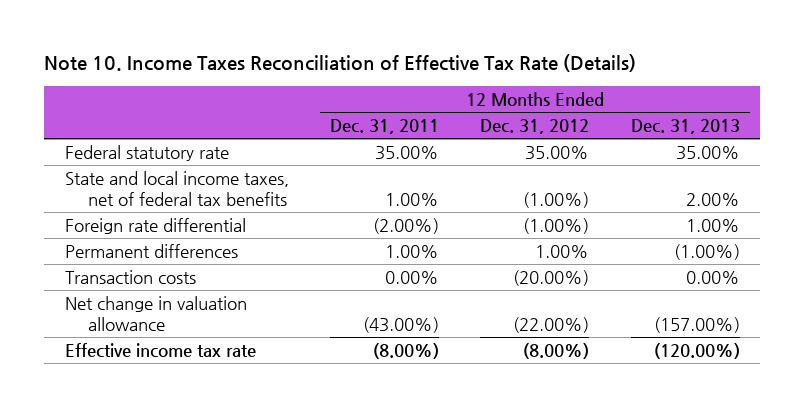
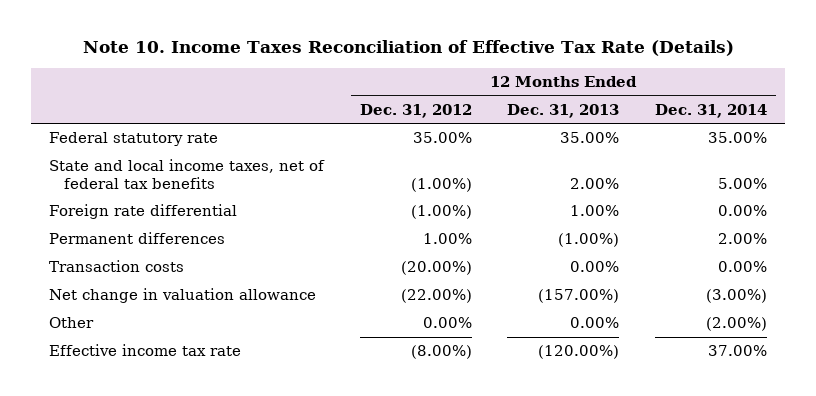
- | 12 Months Ended Dec. 31, 2011 | 12 Months Ended Dec. 31, 2012 | 12 Months Ended Dec. 31, 2013
+ | 12 Months Ended Dec. 31, 2012 | 12 Months Ended Dec. 31, 2013 | 12 Months Ended Dec. 31, 2014
+ Other | 0.00% | 0.00% | (2.00%)

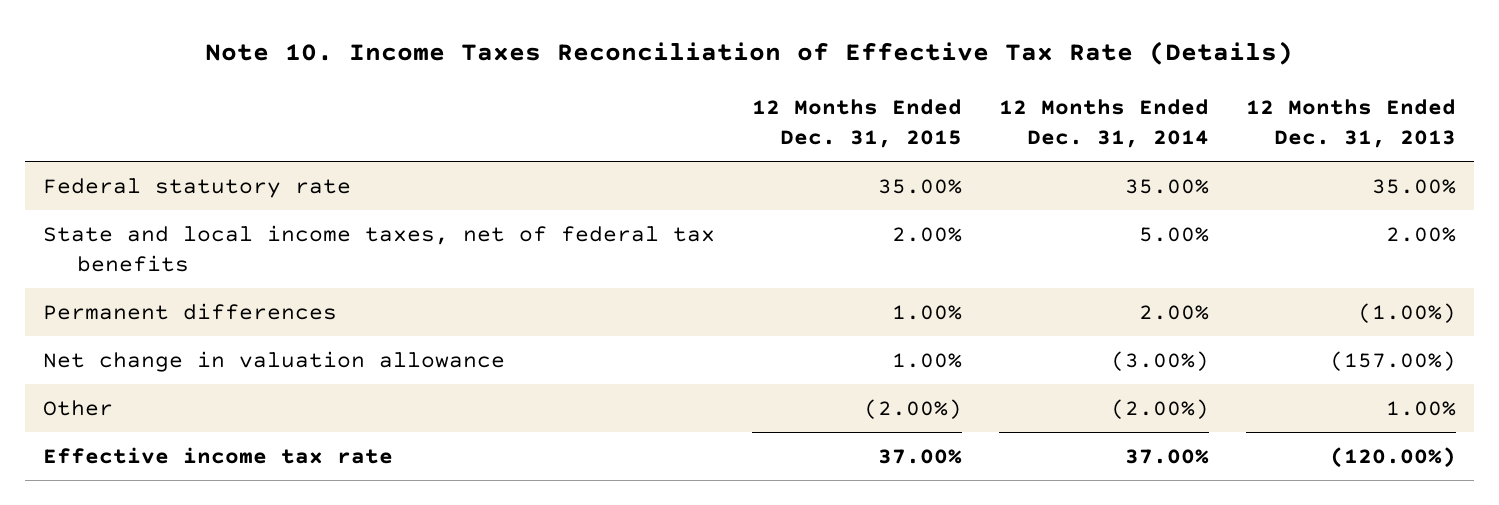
- | 12 Months Ended Dec. 31, 2012 | 12 Months Ended Dec. 31, 2013 | 12 Months Ended Dec. 31, 2014
+ | 12 Months Ended Dec. 31, 2015 | 12 Months Ended Dec. 31, 2014 | 12 Months Ended Dec. 31, 2013
- Foreign rate differential | (1.00%) | 1.00% | 0.00%
- Transaction costs | (20.00%) | 0.00% | 0.00%
- Other | 0.00% | 0.00% | (2.00%)
+ Other | (2.00%) | (2.00%) | 1.00%

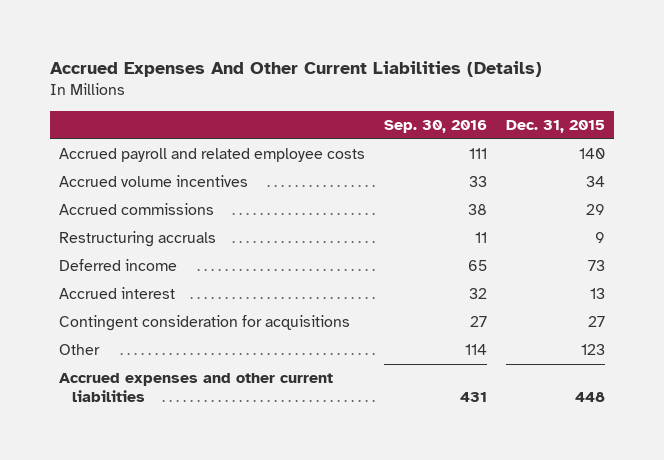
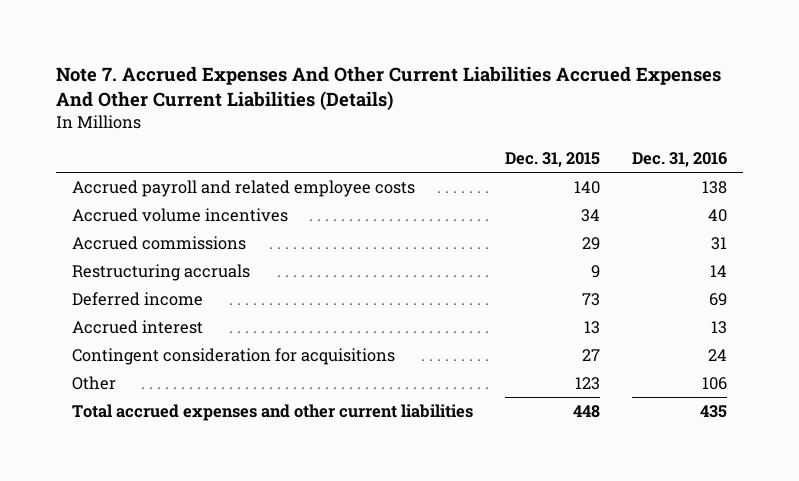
- Accrued Expenses And Other Current Liabilities (Details)
+ Note 7. Accrued Expenses And Other Current Liabilities Accrued Expenses And Other Current Liabilities (Details)
- | Sep. 30, 2016 | Dec. 31, 2015
+ | Dec. 31, 2015 | Dec. 31, 2016
- Accrued expenses and other current liabilities | 431 | 448
+ Total accrued expenses and other current liabilities | 448 | 435

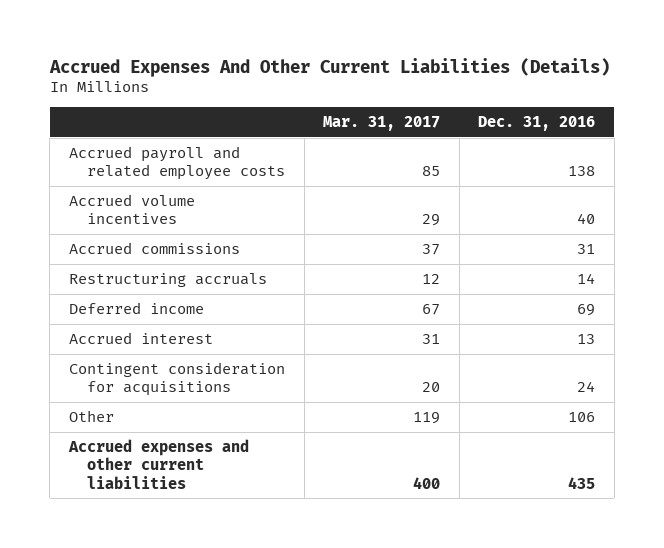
- Note 7. Accrued Expenses And Other Current Liabilities Accrued Expenses And Other Current Liabilities (Details)
+ Accrued Expenses And Other Current Liabilities (Details)
- | Dec. 31, 2015 | Dec. 31, 2016
+ | Mar. 31, 2017 | Dec. 31, 2016
- Total accrued expenses and other current liabilities | 448 | 435
+ Accrued expenses and other current liabilities | 400 | 435

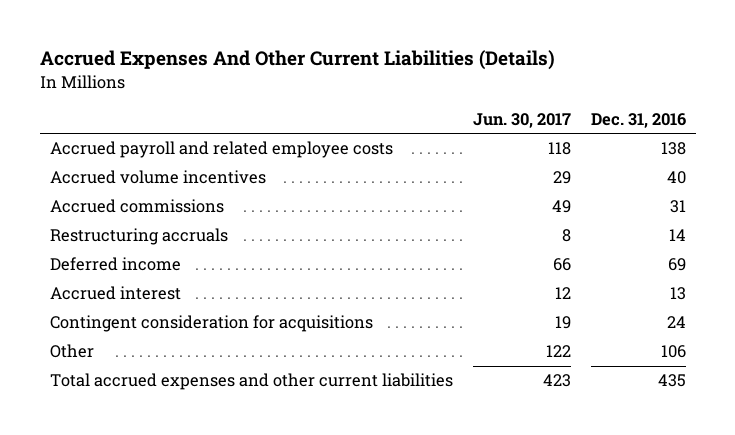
- | Mar. 31, 2017 | Dec. 31, 2016
+ | Jun. 30, 2017 | Dec. 31, 2016
- Accrued expenses and other current liabilities | 400 | 435
+ Total accrued expenses and other current liabilities | 423 | 435

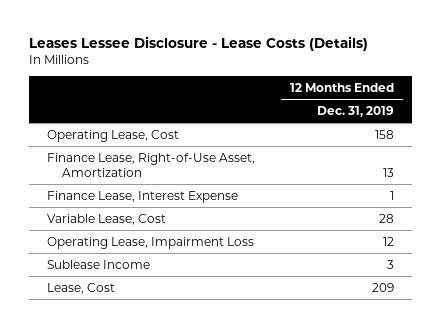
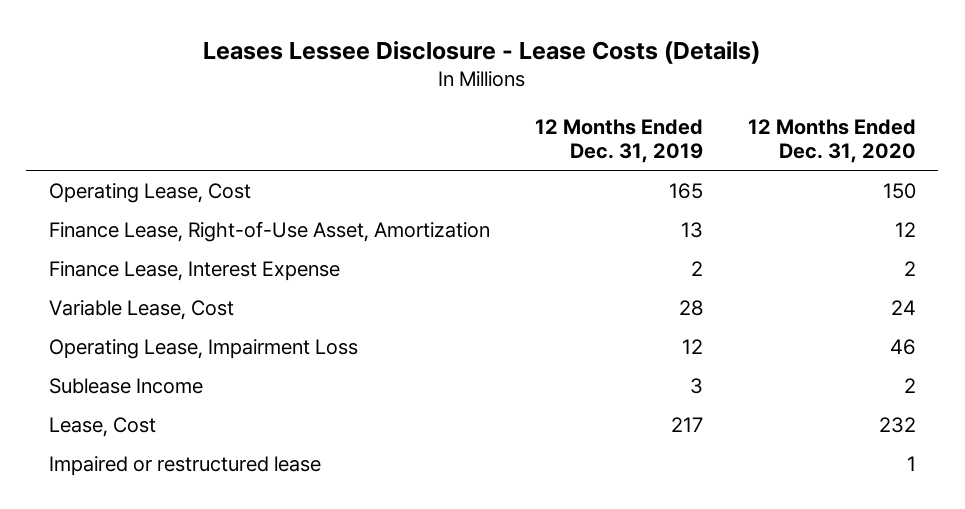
- | 12 Months Ended Dec. 31, 2019
+ | 12 Months Ended Dec. 31, 2019 | 12 Months Ended Dec. 31, 2020
- Operating Lease, Cost | 158
+ Operating Lease, Cost | 165 | 150
- Finance Lease, Interest Expense | 1
+ Finance Lease, Interest Expense | 2 | 2
- Lease, Cost | 209
+ Lease, Cost | 217 | 232
+ Impaired or restructured lease | | 1

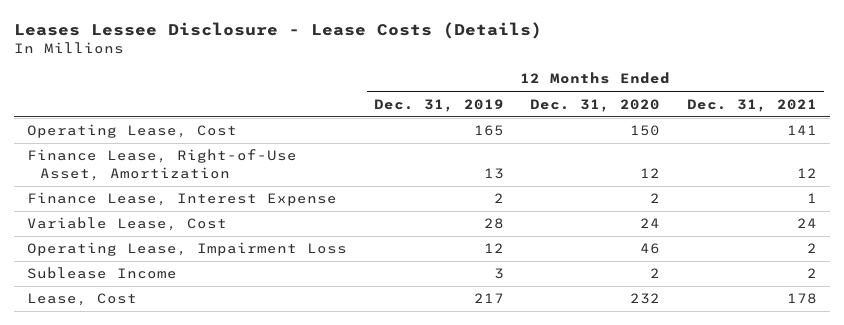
- | 12 Months Ended Dec. 31, 2019 | 12 Months Ended Dec. 31, 2020
+ | 12 Months Ended Dec. 31, 2019 | 12 Months Ended Dec. 31, 2020 | 12 Months Ended Dec. 31, 2021
- Impaired or restructured lease | | 1

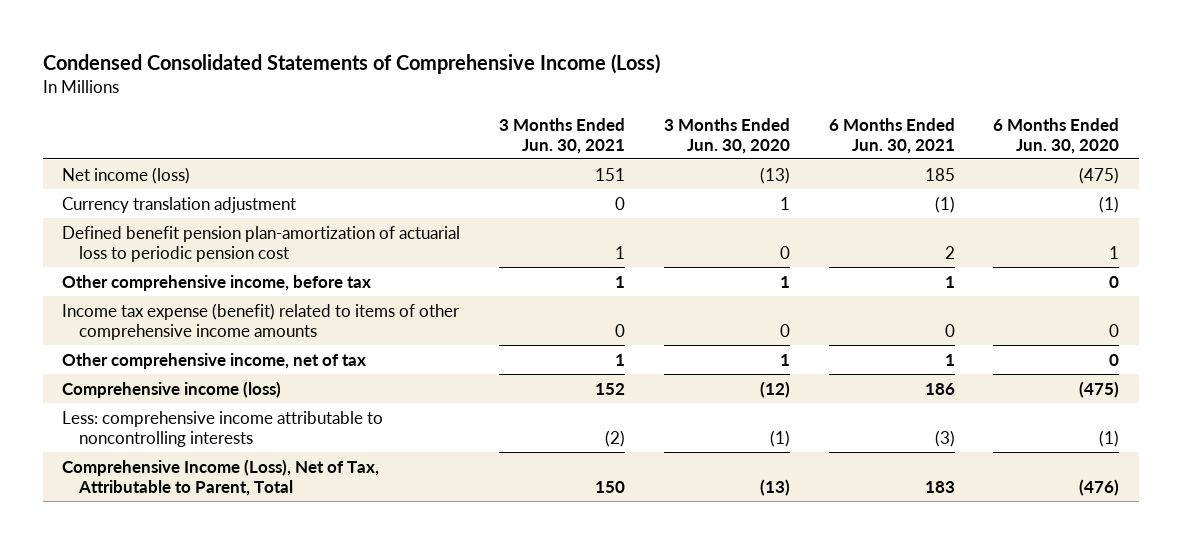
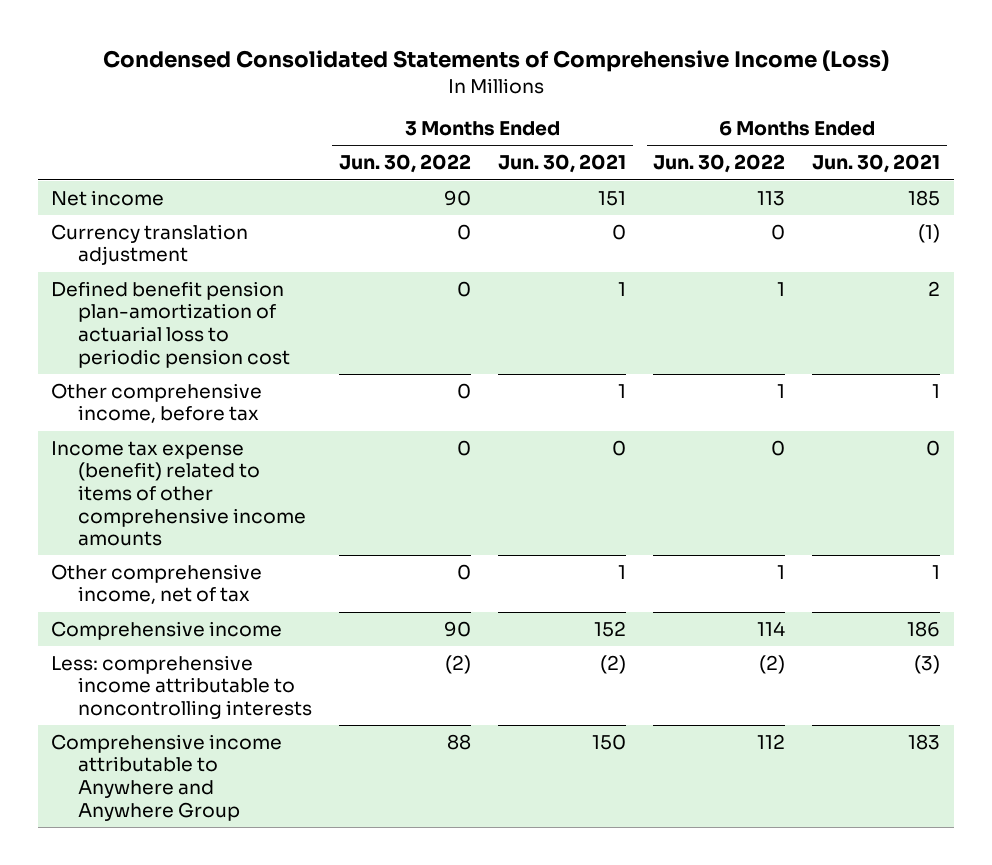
- | 3 Months Ended Jun. 30, 2021 | 3 Months Ended Jun. 30, 2020 | 6 Months Ended Jun. 30, 2021 | 6 Months Ended Jun. 30, 2020
+ | 3 Months Ended Jun. 30, 2022 | 3 Months Ended Jun. 30, 2021 | 6 Months Ended Jun. 30, 2022 | 6 Months Ended Jun. 30, 2021
- Net income (loss) | 151 | (13) | 185 | (475)
+ Net income | 90 | 151 | 113 | 185
- Comprehensive income (loss) | 152 | (12) | 186 | (475)
+ Comprehensive income | 90 | 152 | 114 | 186
- Comprehensive Income (Loss), Net of Tax, Attributable to Parent, Total | 150 | (13) | 183 | (476)
+ Comprehensive income attributable to Anywhere and Anywhere Group | 88 | 150 | 112 | 183

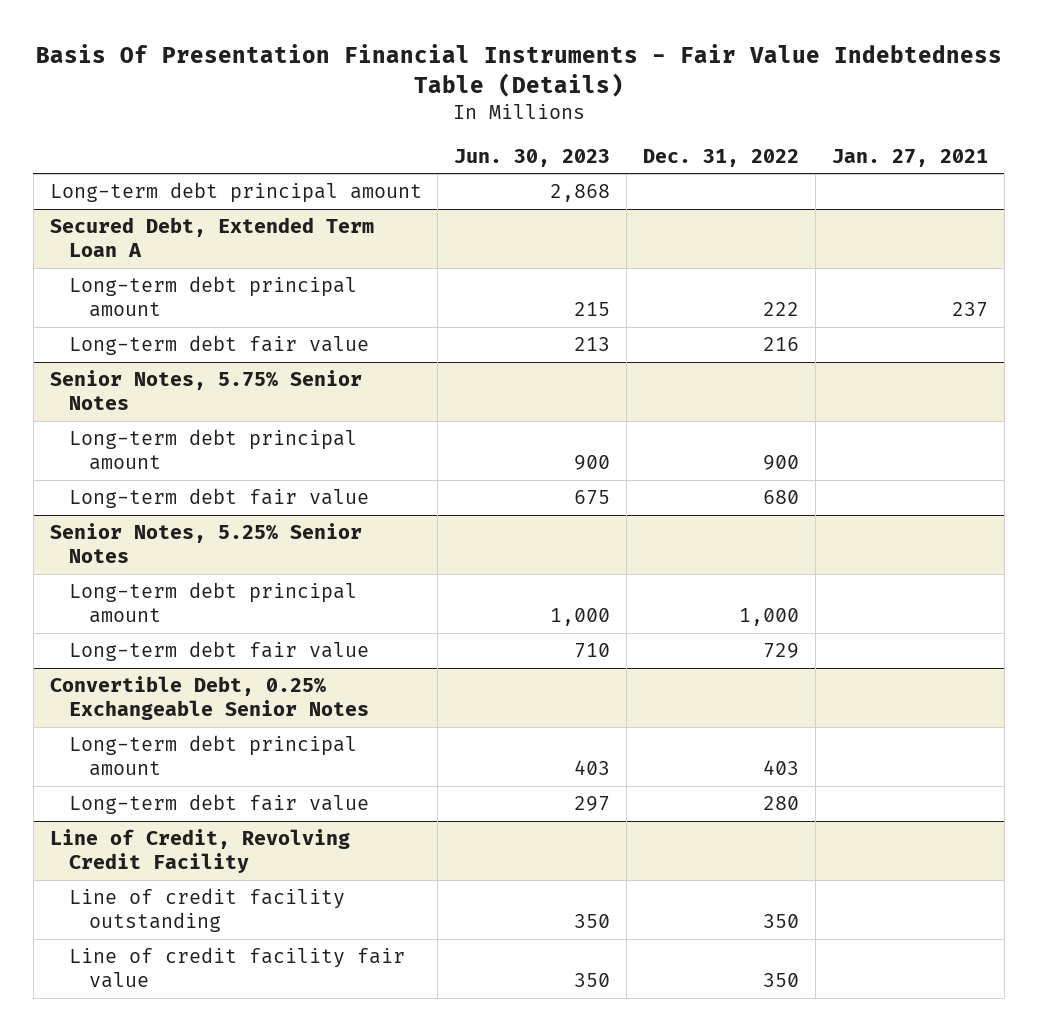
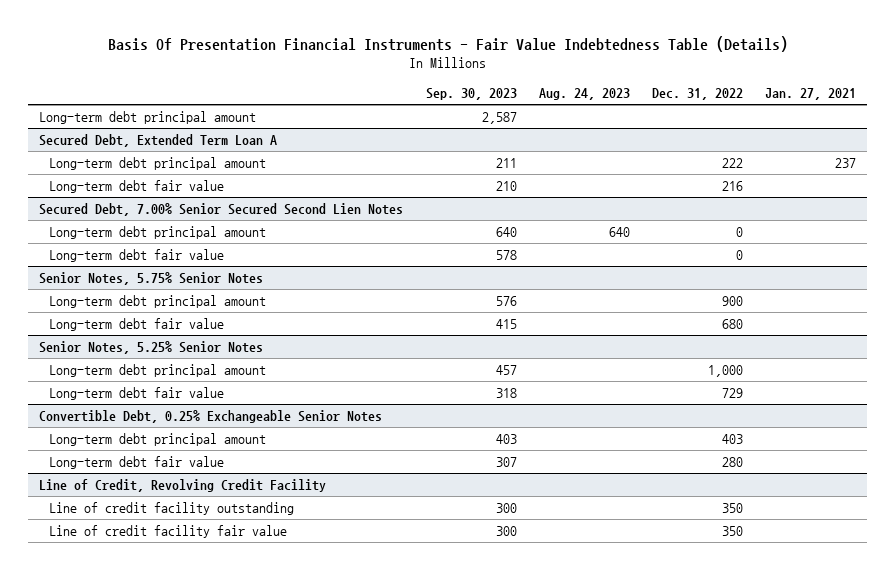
- | Jun. 30, 2023 | Dec. 31, 2022 | Jan. 27, 2021
+ | Sep. 30, 2023 | Aug. 24, 2023 | Dec. 31, 2022 | Jan. 27, 2021
+ Secured Debt, 7.00% Senior Secured Second Lien Notes
+ Long-term debt principal amount | 640 | 640 | 0 |
+ Long-term debt fair value | 578 | | 0 |

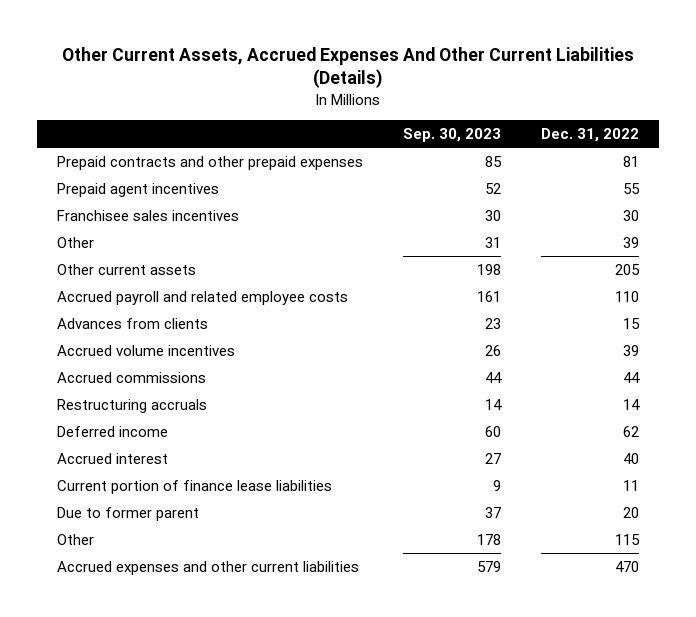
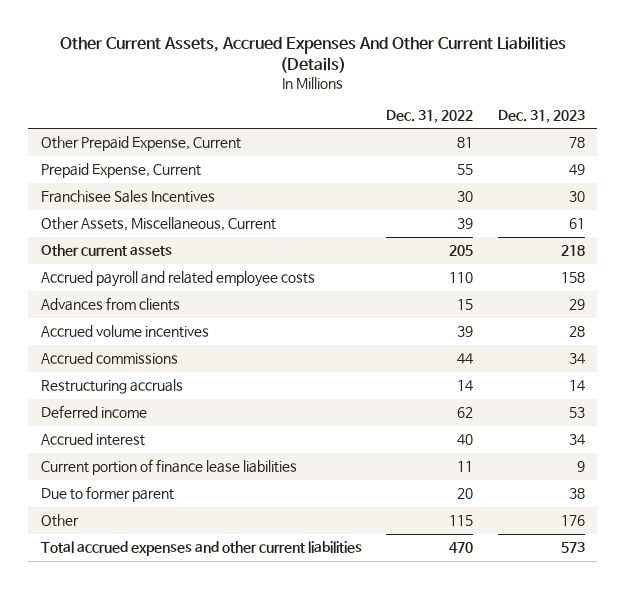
- | Sep. 30, 2023 | Dec. 31, 2022
+ | Dec. 31, 2022 | Dec. 31, 2023
- Prepaid contracts and other prepaid expenses | 85 | 81
- Prepaid agent incentives | 52 | 55
- Franchisee sales incentives | 30 | 30
- Other | 31 | 39
+ Other Prepaid Expense, Current | 81 | 78
+ Prepaid Expense, Current | 55 | 49
+ Franchisee Sales Incentives | 30 | 30
+ Other Assets, Miscellaneous, Current | 39 | 61
- Accrued expenses and other current liabilities | 579 | 470
+ Total accrued expenses and other current liabilities | 470 | 573

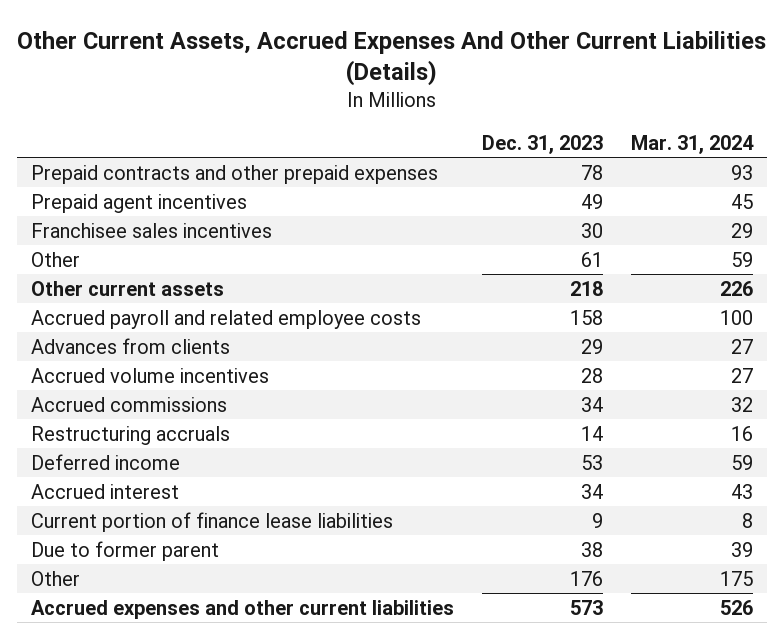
- | Dec. 31, 2022 | Dec. 31, 2023
+ | Dec. 31, 2023 | Mar. 31, 2024
- Other Prepaid Expense, Current | 81 | 78
- Prepaid Expense, Current | 55 | 49
- Franchisee Sales Incentives | 30 | 30
- Other Assets, Miscellaneous, Current | 39 | 61
+ Prepaid contracts and other prepaid expenses | 78 | 93
+ Prepaid agent incentives | 49 | 45
+ Franchisee sales incentives | 30 | 29
+ Other | 61 | 59
- Total accrued expenses and other current liabilities | 470 | 573
+ Accrued expenses and other current liabilities | 573 | 526

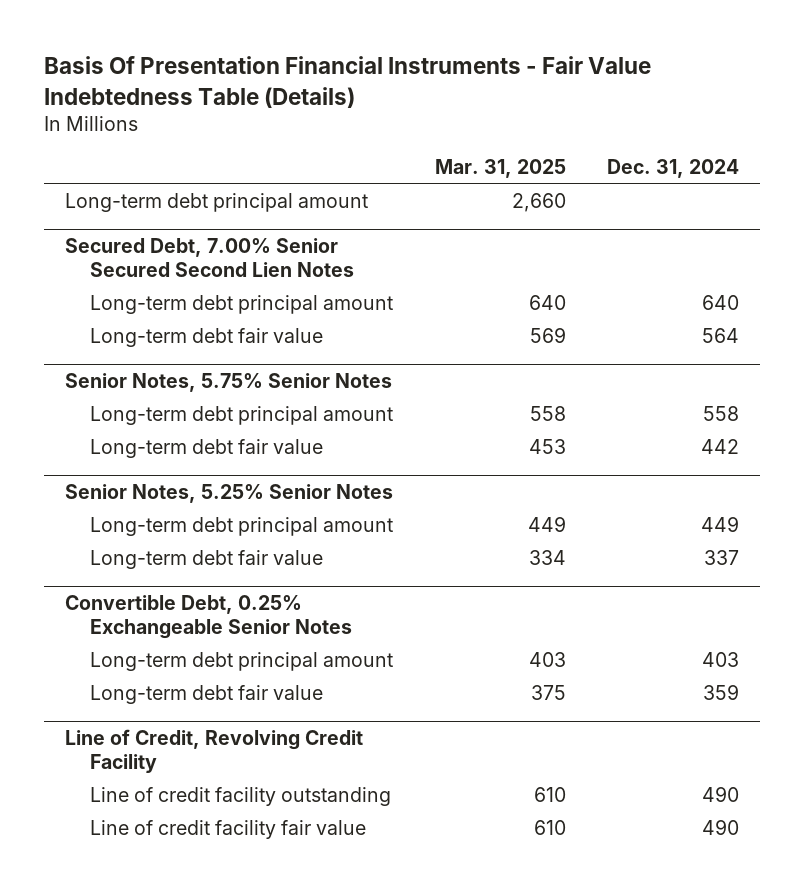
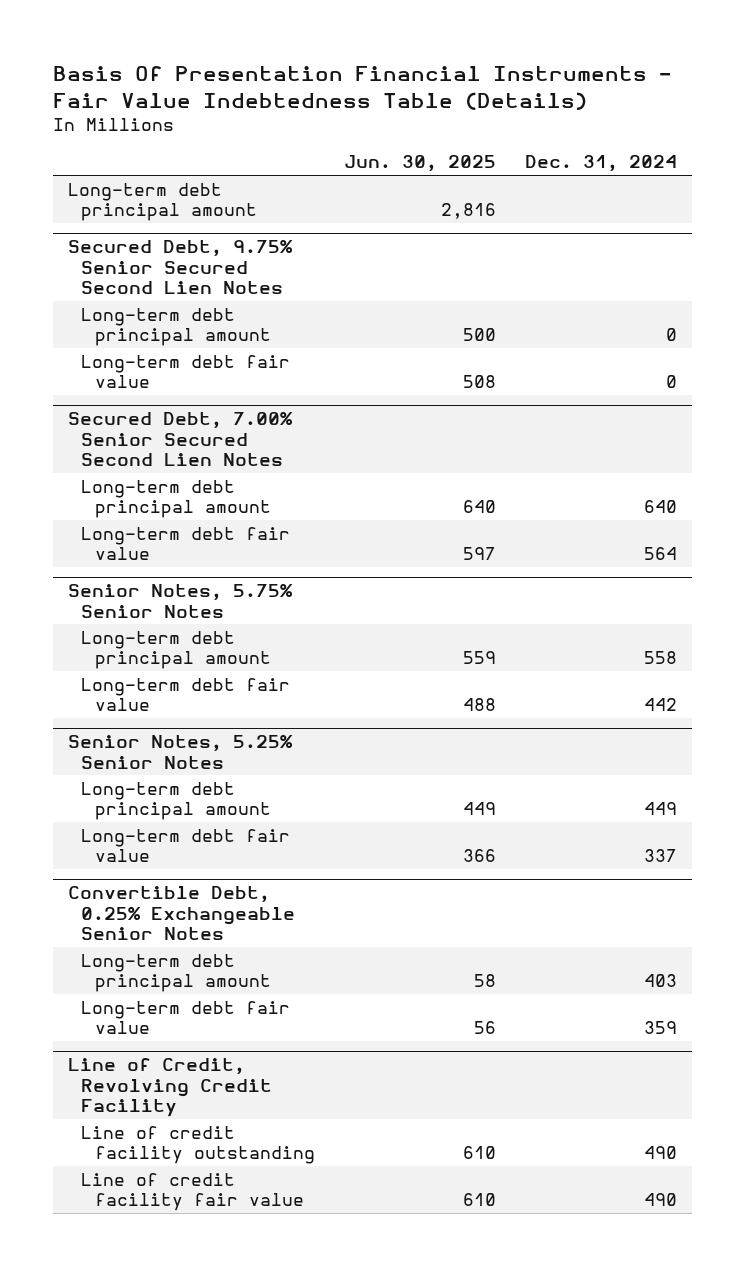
- | Mar. 31, 2025 | Dec. 31, 2024
+ | Jun. 30, 2025 | Dec. 31, 2024
+ Secured Debt, 9.75% Senior Secured Second Lien Notes
+ Long-term debt principal amount | 500 | 0
+ Long-term debt fair value | 508 | 0

